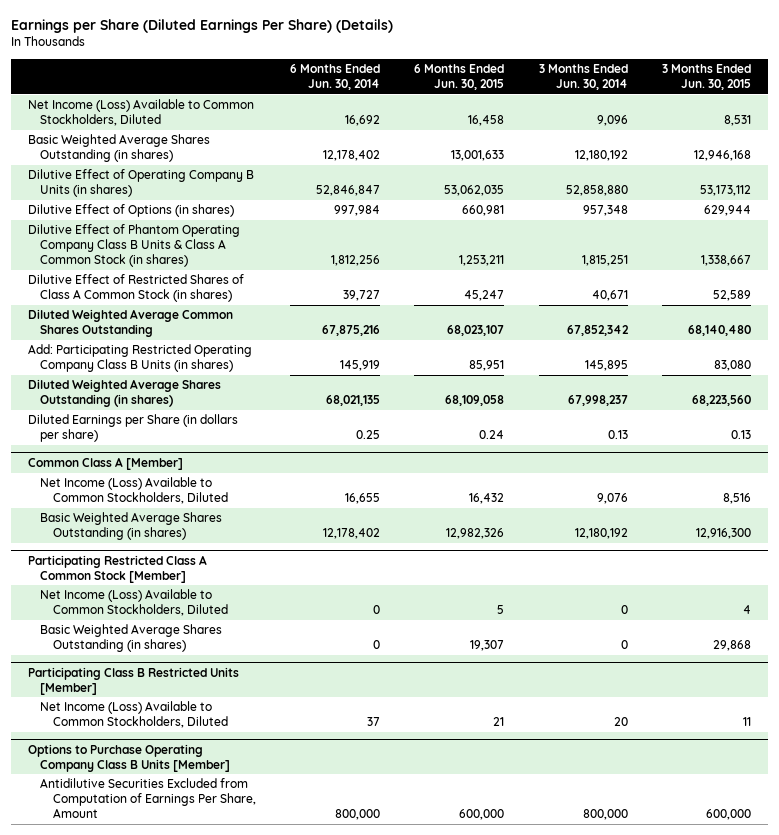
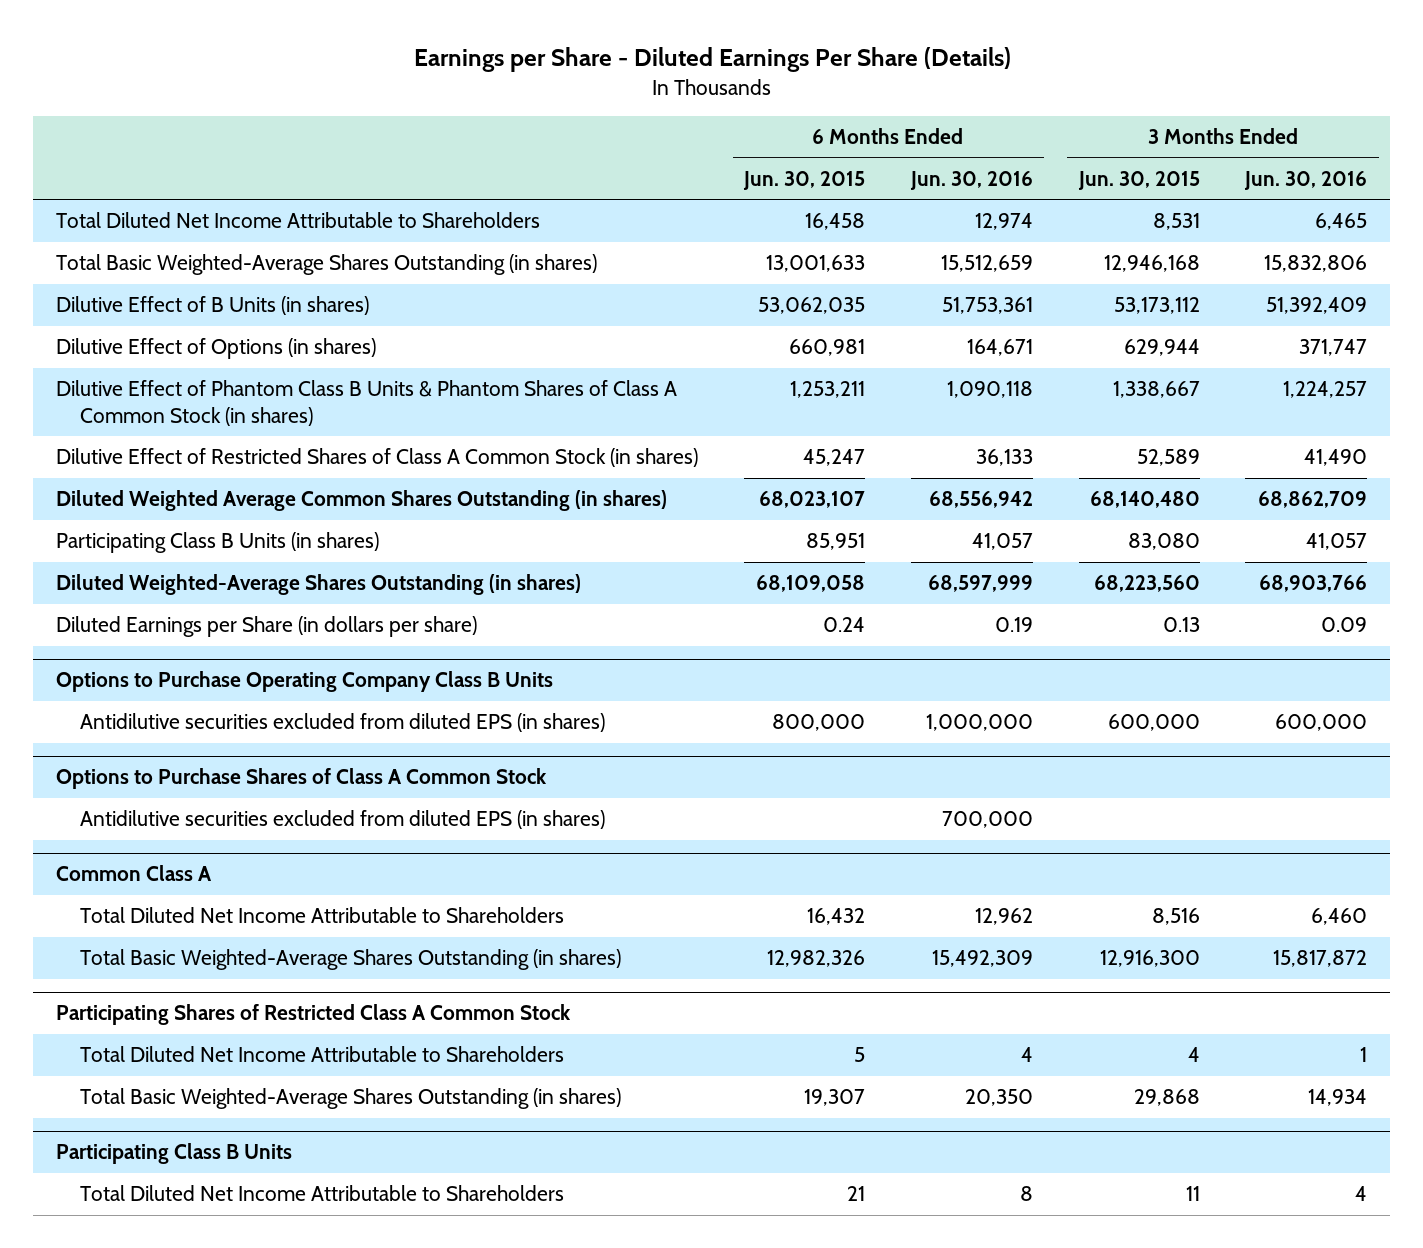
- Earnings per Share (Diluted Earnings Per Share) (Details)
+ Earnings per Share - Diluted Earnings Per Share (Details)
- | 6 Months Ended Jun. 30, 2014 | 6 Months Ended Jun. 30, 2015 | 3 Months Ended Jun. 30, 2014 | 3 Months Ended Jun. 30, 2015
+ | 6 Months Ended Jun. 30, 2015 | 6 Months Ended Jun. 30, 2016 | 3 Months Ended Jun. 30, 2015 | 3 Months Ended Jun. 30, 2016
- Net Income (Loss) Available to Common Stockholders, Diluted | 16,692 | 16,458 | 9,096 | 8,531
- Basic Weighted Average Shares Outstanding (in shares) | 12,178,402 | 13,001,633 | 12,180,192 | 12,946,168
- Dilutive Effect of Operating Company B Units (in shares) | 52,846,847 | 53,062,035 | 52,858,880 | 53,173,112
+ Total Diluted Net Income Attributable to Shareholders | 16,458 | 12,974 | 8,531 | 6,465
+ Total Basic Weighted-Average Shares Outstanding (in shares) | 13,001,633 | 15,512,659 | 12,946,168 | 15,832,806
+ Dilutive Effect of B Units (in shares) | 53,062,035 | 51,753,361 | 53,173,112 | 51,392,409
- Dilutive Effect of Phantom Operating Company Class B Units & Class A Common Stock (in shares) | 1,812,256 | 1,253,211 | 1,815,251 | 1,338,667
+ Dilutive Effect of Phantom Class B Units & Phantom Shares of Class A Common Stock (in shares) | 1,253,211 | 1,090,118 | 1,338,667 | 1,224,257
- Diluted Weighted Average Common Shares Outstanding | 67,875,216 | 68,023,107 | 67,852,342 | 68,140,480
- Add: Participating Restricted Operating Company Class B Units (in shares) | 145,919 | 85,951 | 145,895 | 83,080
- Diluted Weighted Average Shares Outstanding (in shares) | 68,021,135 | 68,109,058 | 67,998,237 | 68,223,560
+ Diluted Weighted Average Common Shares Outstanding (in shares) | 68,023,107 | 68,556,942 | 68,140,480 | 68,862,709
+ Participating Class B Units (in shares) | 85,951 | 41,057 | 83,080 | 41,057
+ Diluted Weighted-Average Shares Outstanding (in shares) | 68,109,058 | 68,597,999 | 68,223,560 | 68,903,766
- Common Class A [Member]
- Net Income (Loss) Available to Common Stockholders, Diluted | 16,655 | 16,432 | 9,076 | 8,516
- Basic Weighted Average Shares Outstanding (in shares) | 12,178,402 | 12,982,326 | 12,180,192 | 12,916,300
- Participating Restricted Class A Common Stock [Member]
- Net Income (Loss) Available to Common Stockholders, Diluted | 0 | 5 | 0 | 4
- Basic Weighted Average Shares Outstanding (in shares) | 0 | 19,307 | 0 | 29,868
- Participating Class B Restricted Units [Member]
- Net Income (Loss) Available to Common Stockholders, Diluted | 37 | 21 | 20 | 11
- Options to Purchase Operating Company Class B Units [Member]
- Antidilutive Securities Excluded from Computation of Earnings Per Share, Amount | 800,000 | 600,000 | 800,000 | 600,000
+ Options to Purchase Operating Company Class B Units
+ Antidilutive securities excluded from diluted EPS (in shares) | 800,000 | 1,000,000 | 600,000 | 600,000
+ Options to Purchase Shares of Class A Common Stock
+ Antidilutive securities excluded from diluted EPS (in shares) | | 700,000 | |
+ Common Class A
+ Total Diluted Net Income Attributable to Shareholders | 16,432 | 12,962 | 8,516 | 6,460
+ Total Basic Weighted-Average Shares Outstanding (in shares) | 12,982,326 | 15,492,309 | 12,916,300 | 15,817,872
+ Participating Shares of Restricted Class A Common Stock
+ Total Diluted Net Income Attributable to Shareholders | 5 | 4 | 4 | 1
+ Total Basic Weighted-Average Shares Outstanding (in shares) | 19,307 | 20,350 | 29,868 | 14,934
+ Participating Class B Units
+ Total Diluted Net Income Attributable to Shareholders | 21 | 8 | 11 | 4

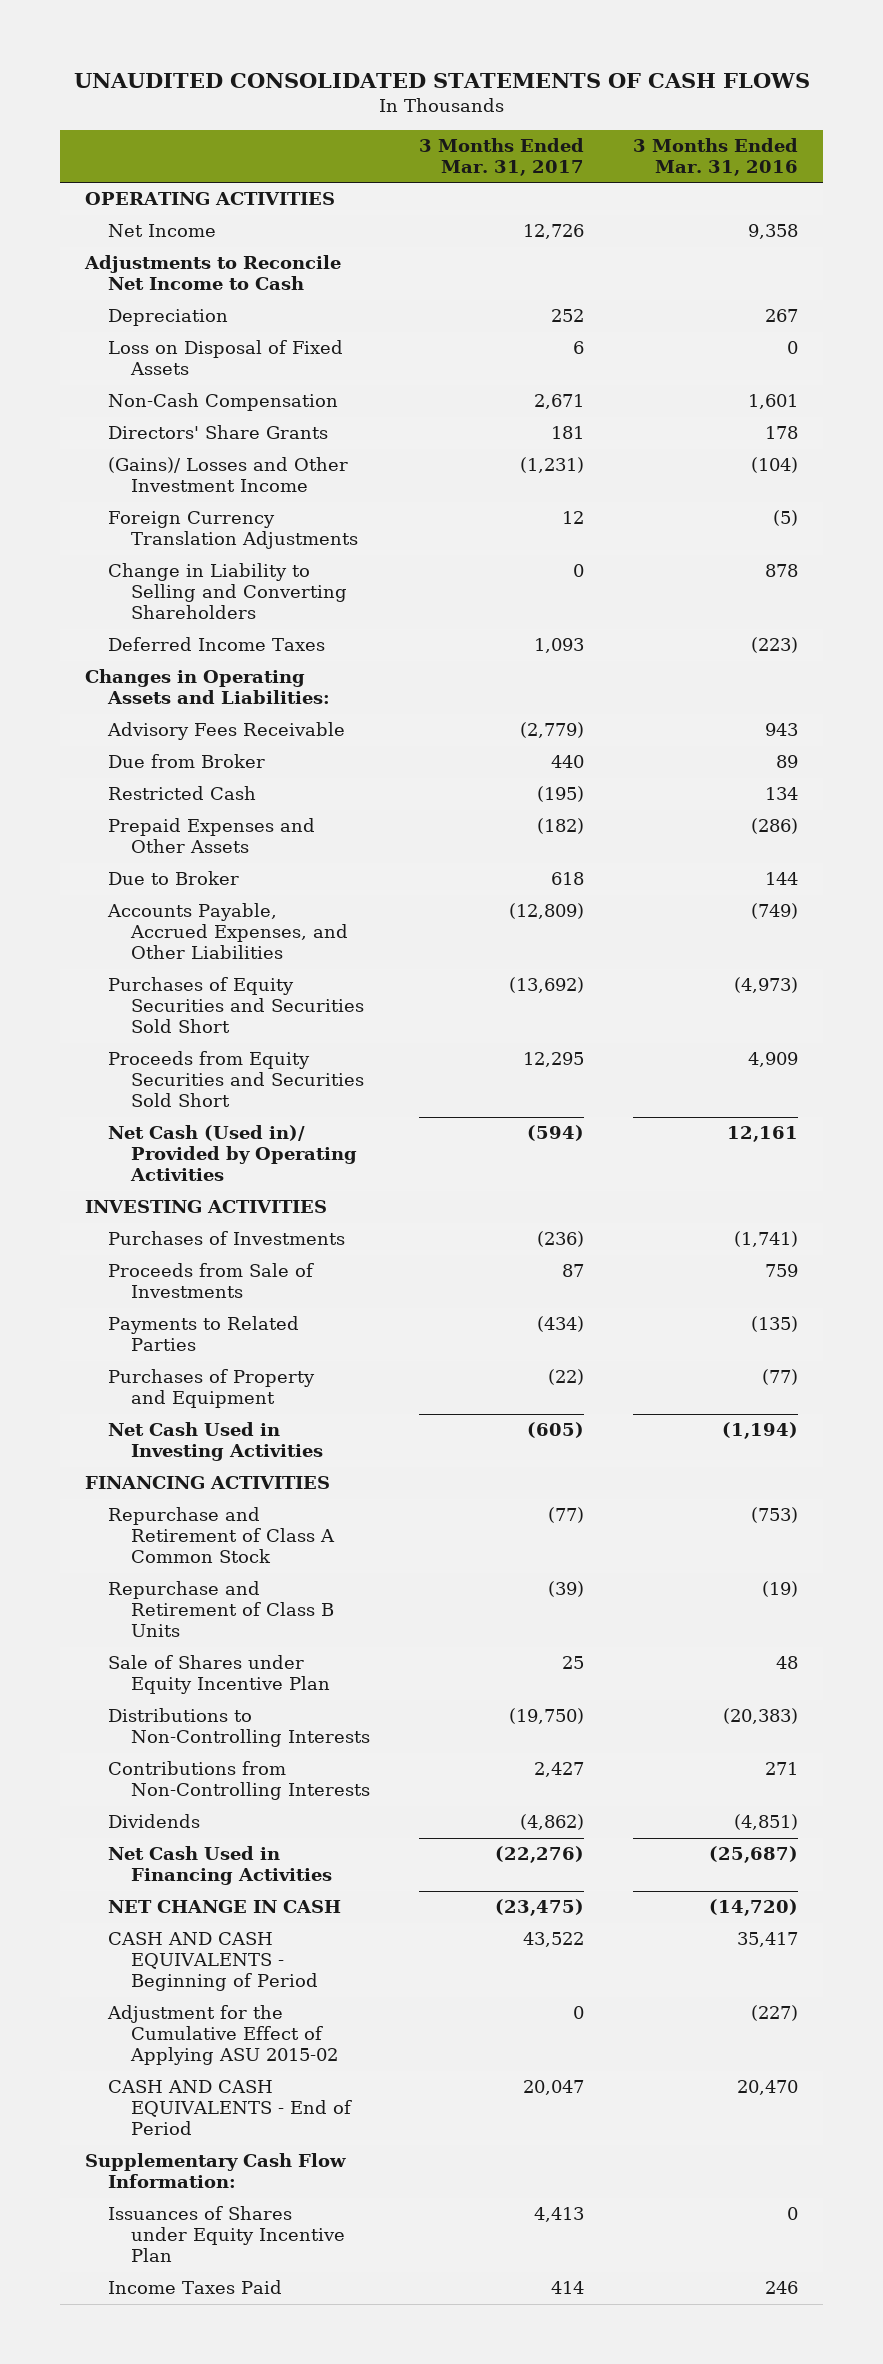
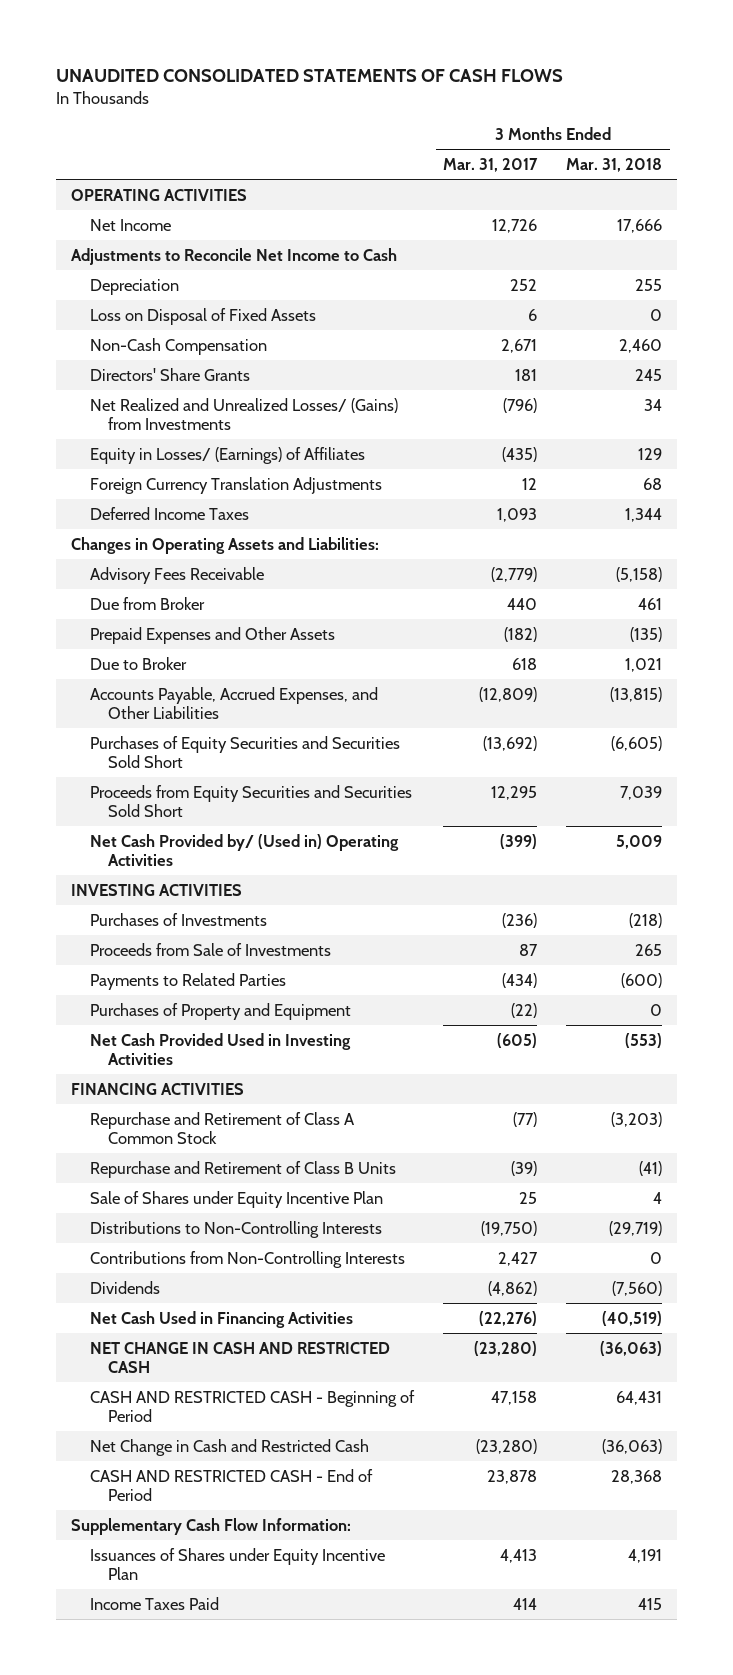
- | 3 Months Ended Mar. 31, 2017 | 3 Months Ended Mar. 31, 2016
+ | 3 Months Ended Mar. 31, 2017 | 3 Months Ended Mar. 31, 2018
- (Gains)/ Losses and Other Investment Income | (1,231) | (104)
+ Net Realized and Unrealized Losses/ (Gains) from Investments | (796) | 34
+ Equity in Losses/ (Earnings) of Affiliates | (435) | 129
- Change in Liability to Selling and Converting Shareholders | 0 | 878
- Restricted Cash | (195) | 134
- Net Cash (Used in)/ Provided by Operating Activities | (594) | 12,161
+ Net Cash Provided by/ (Used in) Operating Activities | (399) | 5,009
- Net Cash Used in Investing Activities | (605) | (1,194)
+ Net Cash Provided Used in Investing Activities | (605) | (553)
- NET CHANGE IN CASH | (23,475) | (14,720)
- CASH AND CASH EQUIVALENTS - Beginning of Period | 43,522 | 35,417
- Adjustment for the Cumulative Effect of Applying ASU 2015-02 | 0 | (227)
- CASH AND CASH EQUIVALENTS - End of Period | 20,047 | 20,470
+ NET CHANGE IN CASH AND RESTRICTED CASH | (23,280) | (36,063)
+ CASH AND RESTRICTED CASH - Beginning of Period | 47,158 | 64,431
+ Net Change in Cash and Restricted Cash | (23,280) | (36,063)
+ CASH AND RESTRICTED CASH - End of Period | 23,878 | 28,368

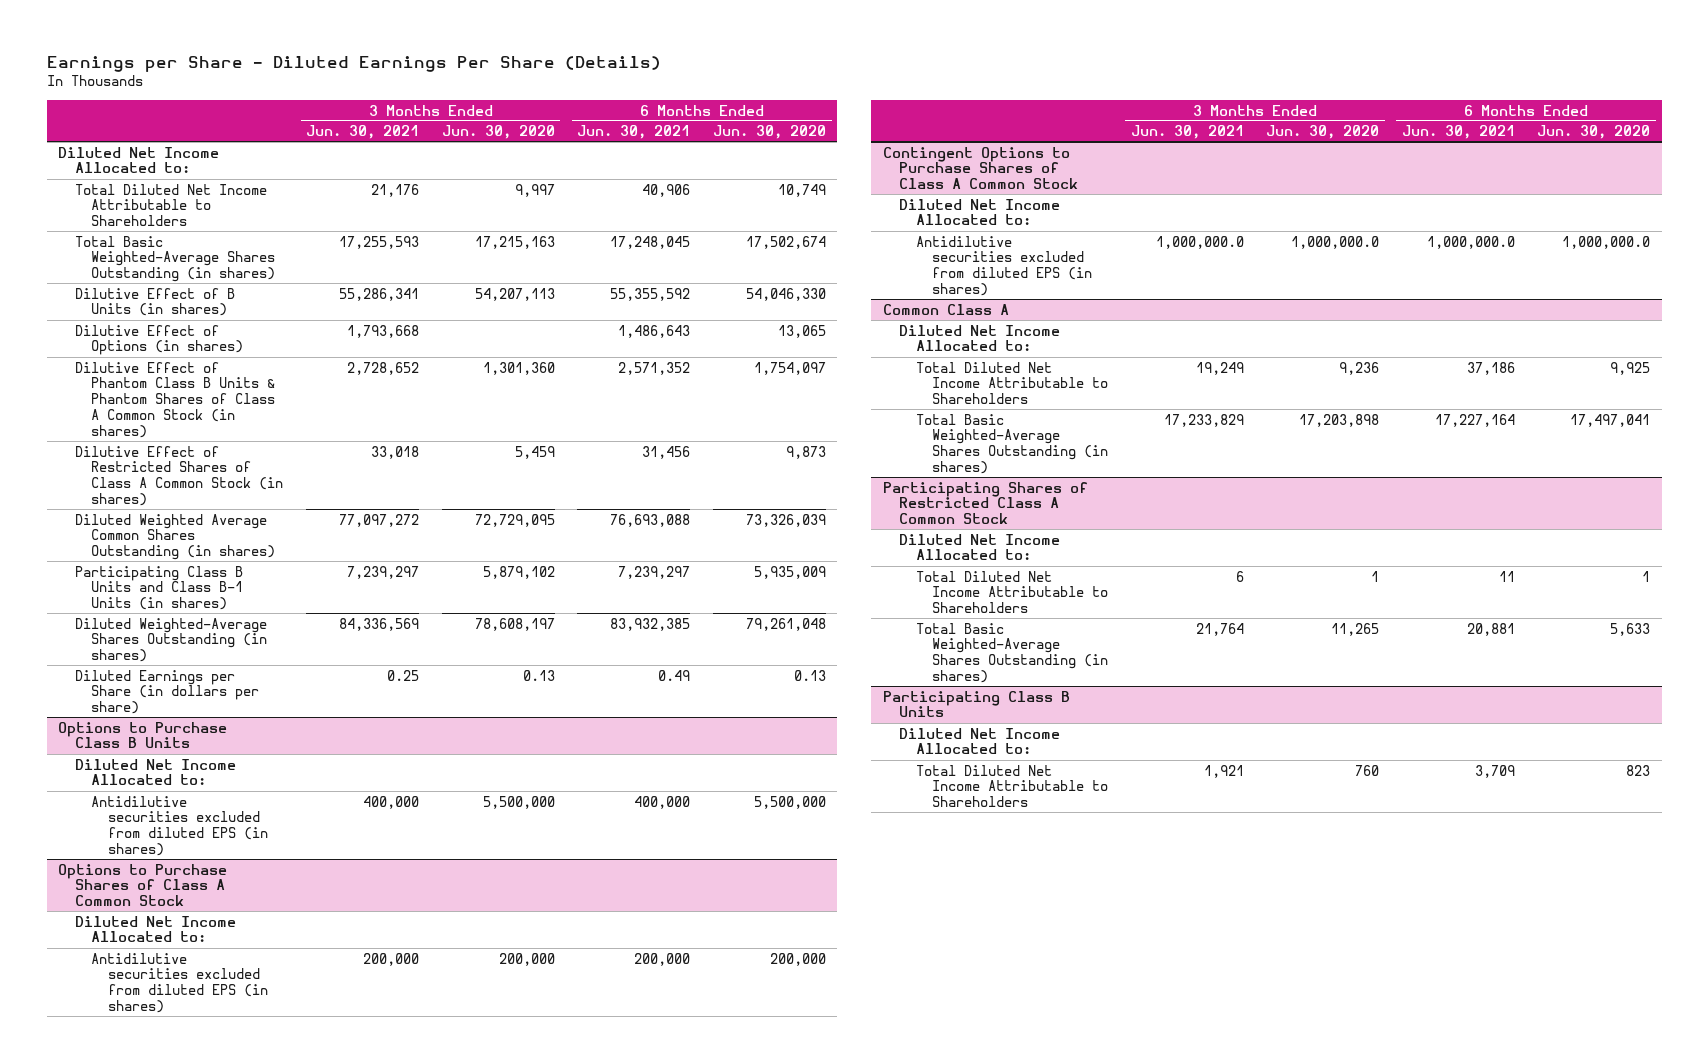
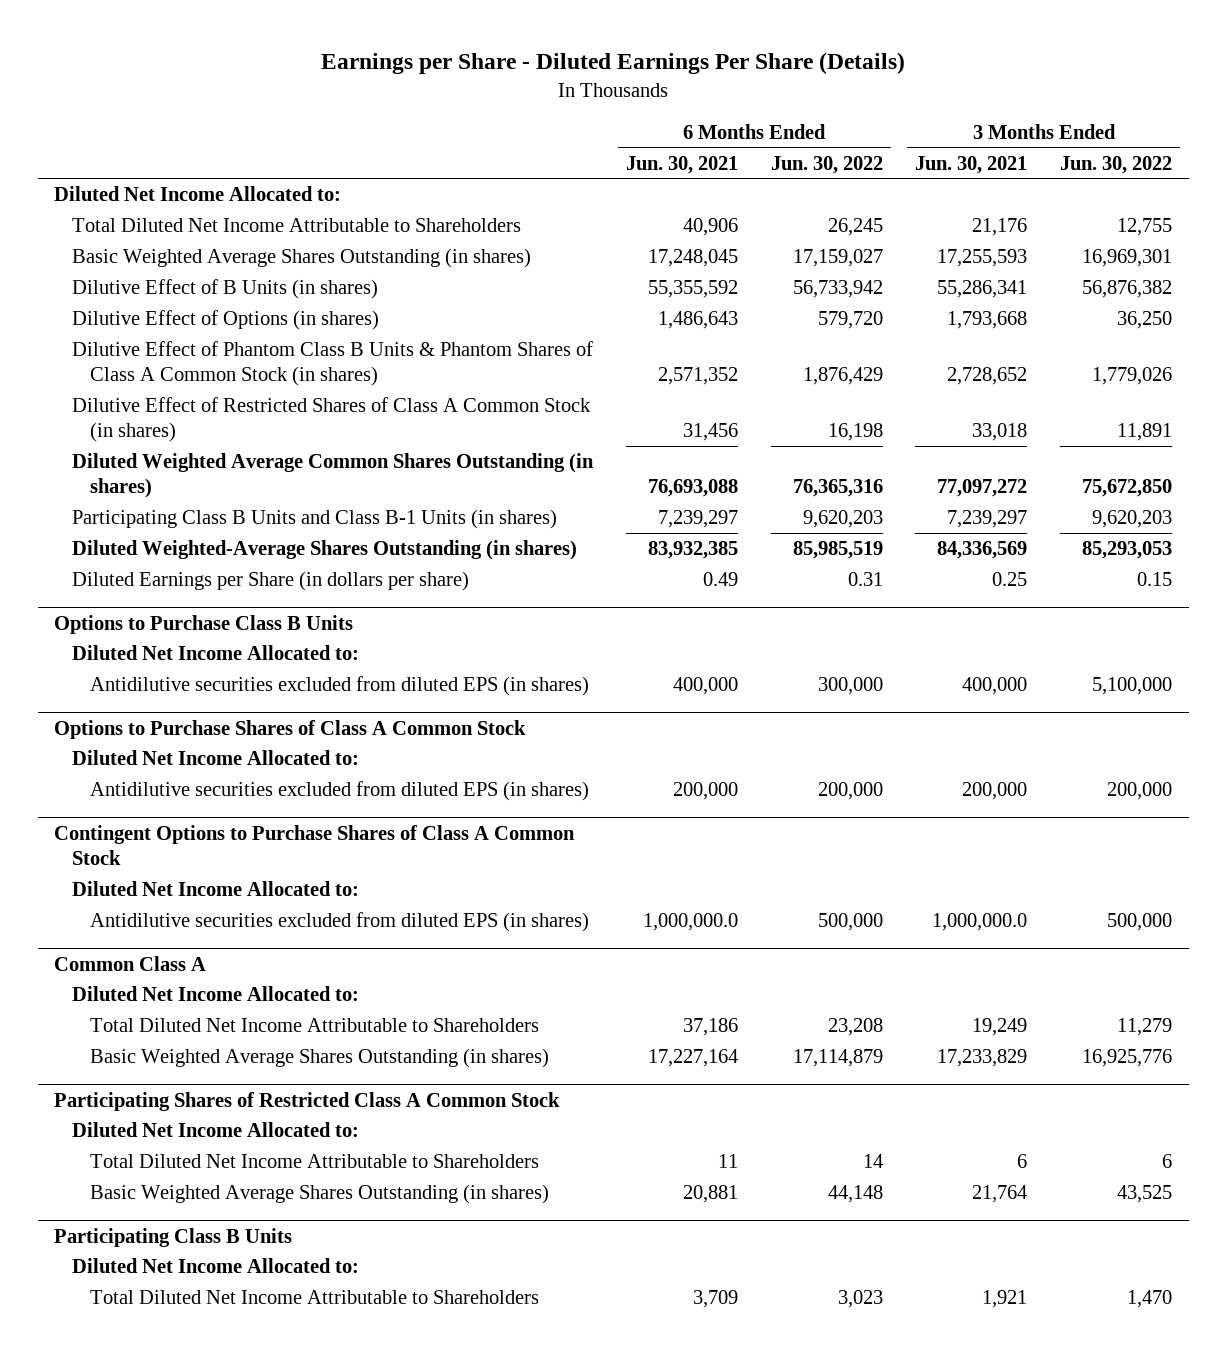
- | 3 Months Ended Jun. 30, 2021 | 3 Months Ended Jun. 30, 2020 | 6 Months Ended Jun. 30, 2021 | 6 Months Ended Jun. 30, 2020
+ | 6 Months Ended Jun. 30, 2021 | 6 Months Ended Jun. 30, 2022 | 3 Months Ended Jun. 30, 2021 | 3 Months Ended Jun. 30, 2022
- Total Basic Weighted-Average Shares Outstanding (in shares) | 17,255,593 | 17,215,163 | 17,248,045 | 17,502,674
+ Basic Weighted Average Shares Outstanding (in shares) | 17,248,045 | 17,159,027 | 17,255,593 | 16,969,301
@ Common Class A
- Total Basic Weighted-Average Shares Outstanding (in shares) | 17,233,829 | 17,203,898 | 17,227,164 | 17,497,041
+ Basic Weighted Average Shares Outstanding (in shares) | 17,227,164 | 17,114,879 | 17,233,829 | 16,925,776
@ Participating Shares of Restricted Class A Common Stock
- Total Basic Weighted-Average Shares Outstanding (in shares) | 21,764 | 11,265 | 20,881 | 5,633
+ Basic Weighted Average Shares Outstanding (in shares) | 20,881 | 44,148 | 21,764 | 43,525

